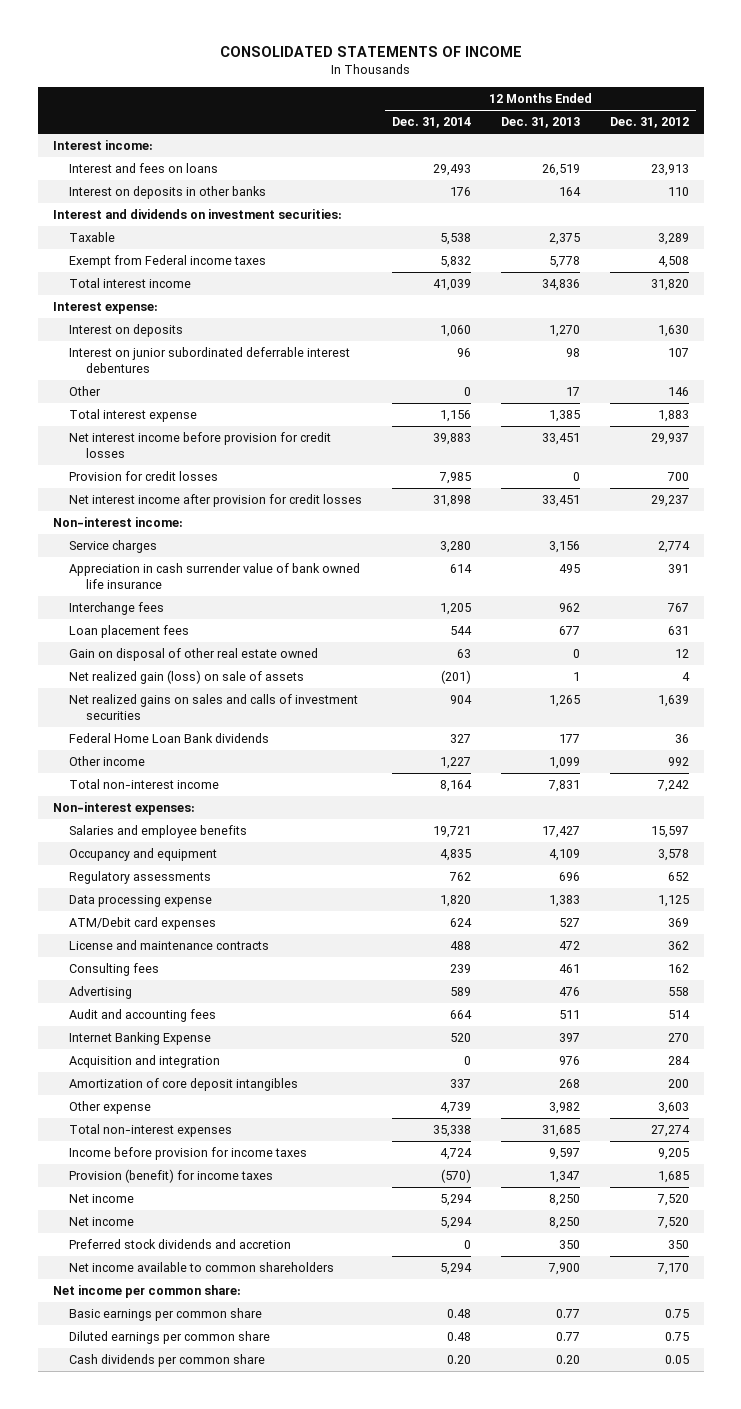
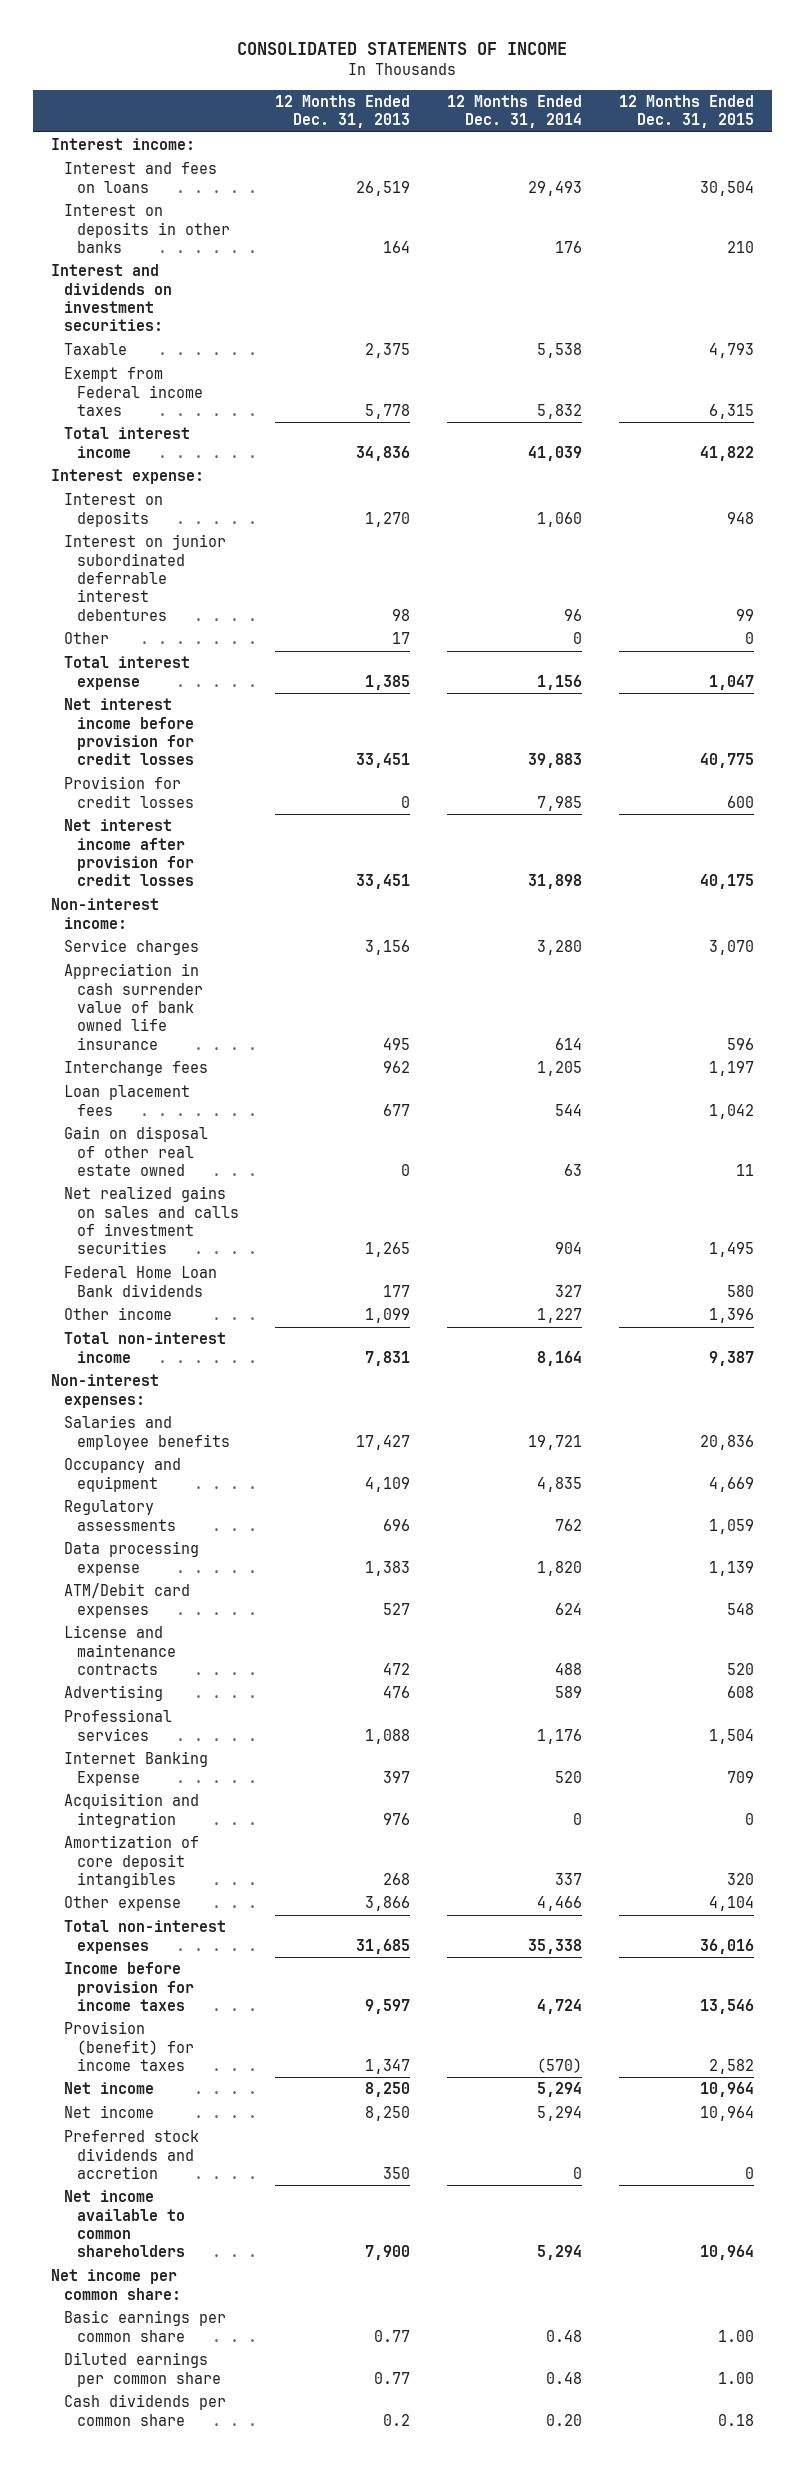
- | 12 Months Ended Dec. 31, 2014 | 12 Months Ended Dec. 31, 2013 | 12 Months Ended Dec. 31, 2012
+ | 12 Months Ended Dec. 31, 2013 | 12 Months Ended Dec. 31, 2014 | 12 Months Ended Dec. 31, 2015
- Net realized gain (loss) on sale of assets | (201) | 1 | 4
- Consulting fees | 239 | 461 | 162
- Audit and accounting fees | 664 | 511 | 514
+ Professional services | 1,088 | 1,176 | 1,504
- Other expense | 4,739 | 3,982 | 3,603
+ Other expense | 3,866 | 4,466 | 4,104
- Cash dividends per common share | 0.20 | 0.20 | 0.05
+ Cash dividends per common share | 0.2 | 0.20 | 0.18

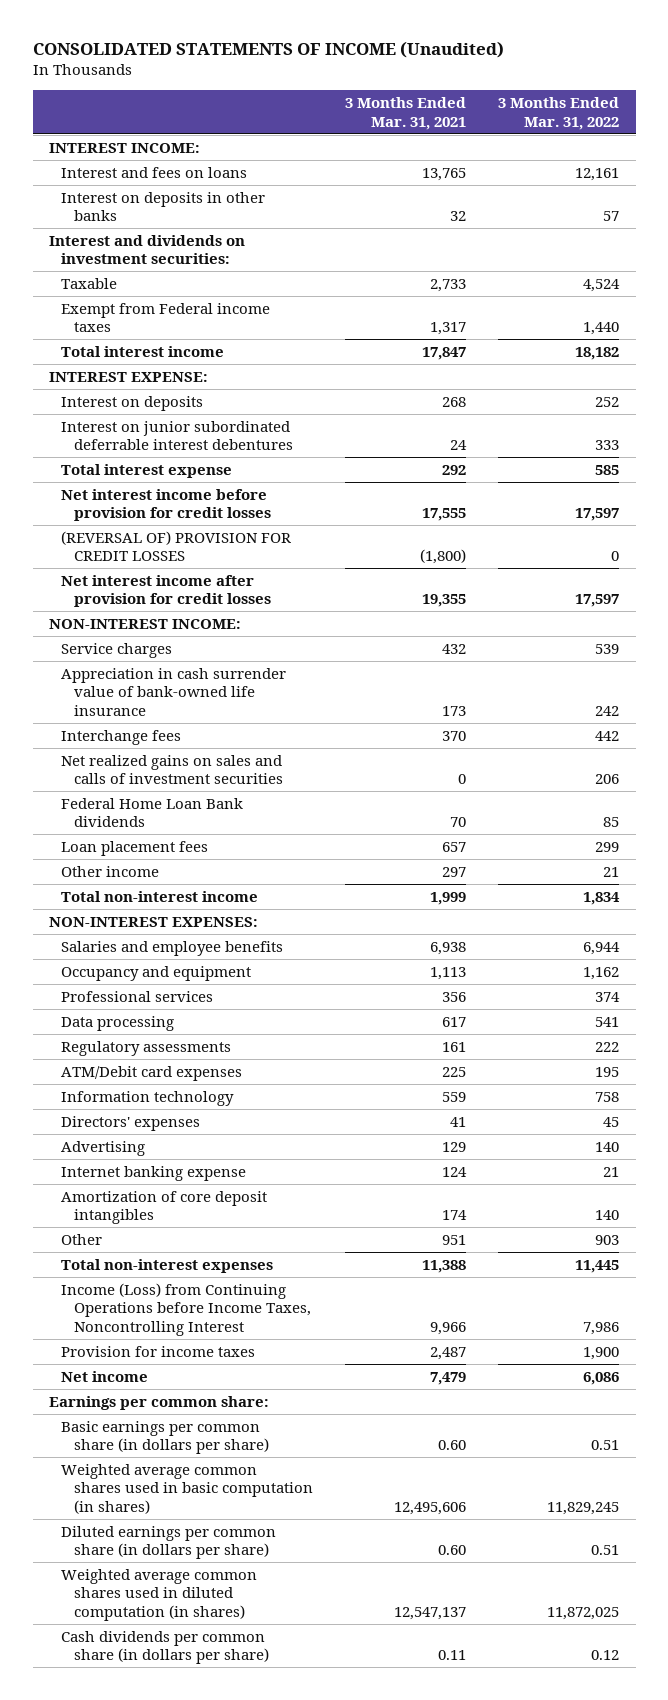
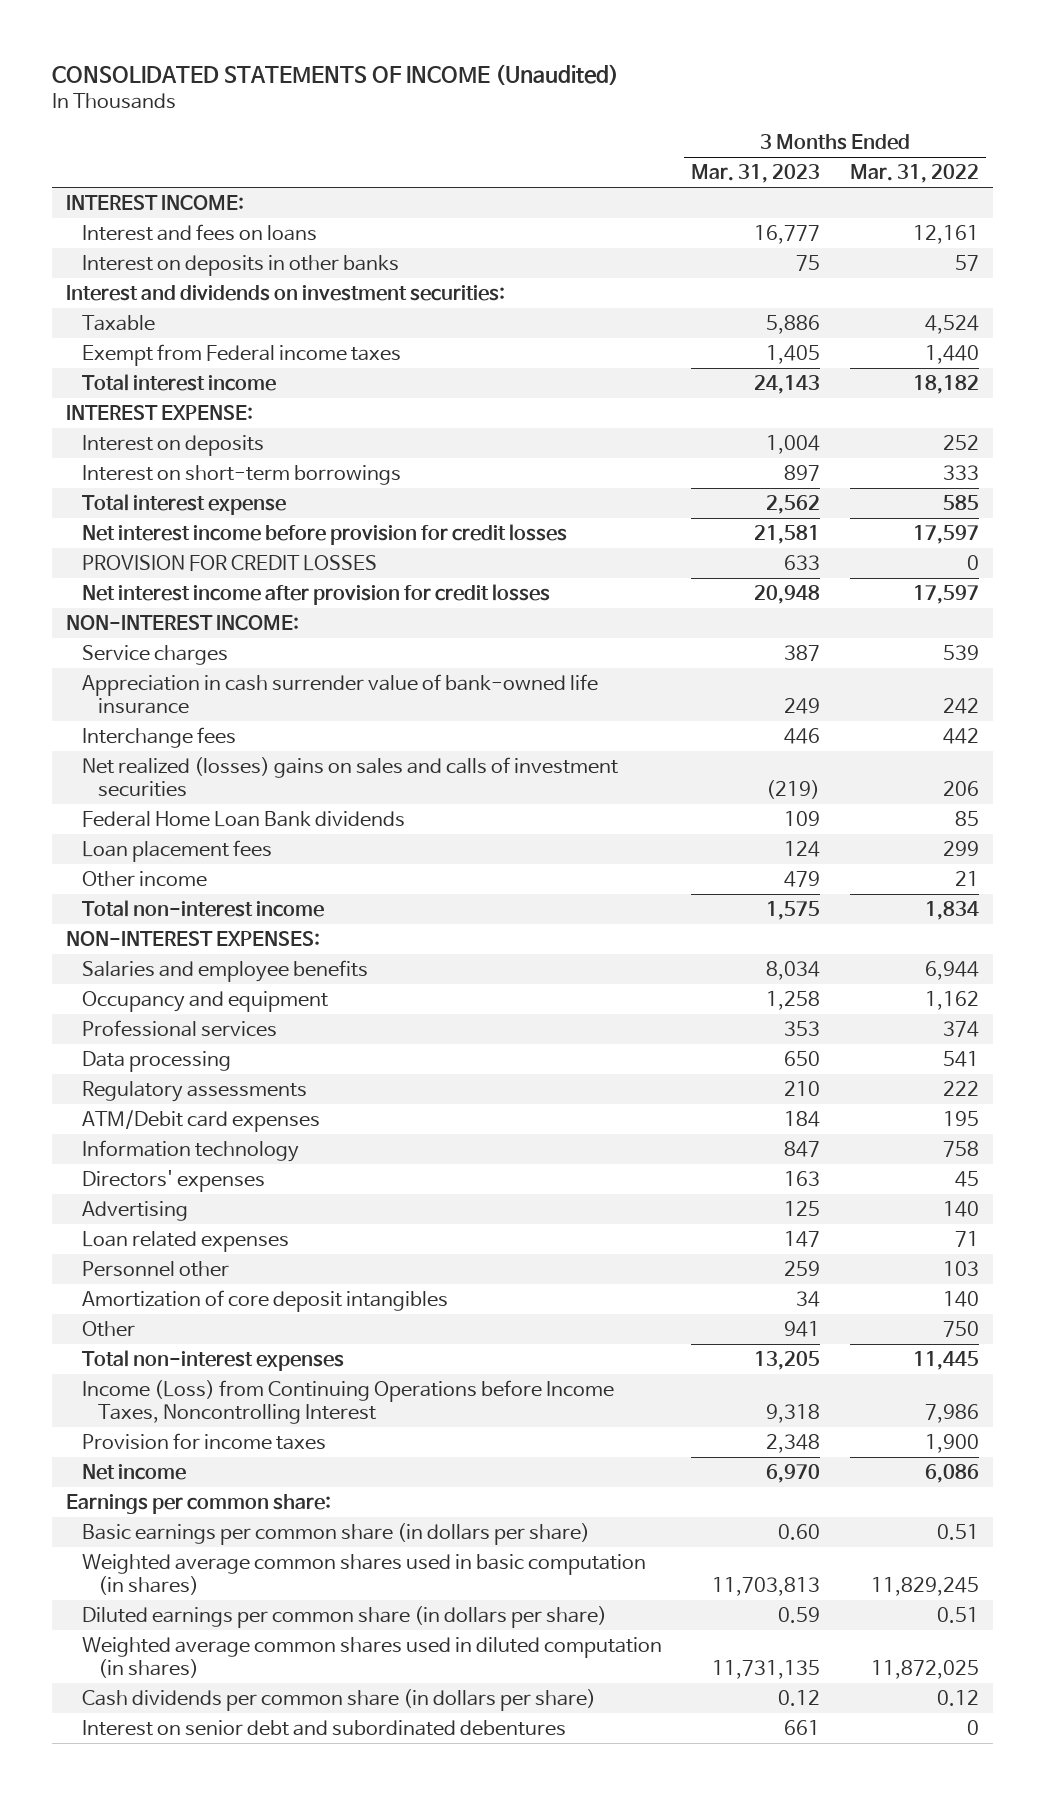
- | 3 Months Ended Mar. 31, 2021 | 3 Months Ended Mar. 31, 2022
+ | 3 Months Ended Mar. 31, 2023 | 3 Months Ended Mar. 31, 2022
- Interest on junior subordinated deferrable interest debentures | 24 | 333
+ Interest on short-term borrowings | 897 | 333
- (REVERSAL OF) PROVISION FOR CREDIT LOSSES | (1,800) | 0
+ PROVISION FOR CREDIT LOSSES | 633 | 0
- Net realized gains on sales and calls of investment securities | 0 | 206
+ Net realized (losses) gains on sales and calls of investment securities | (219) | 206
- Internet banking expense | 124 | 21
+ Loan related expenses | 147 | 71
+ Personnel other | 259 | 103
- Other | 951 | 903
+ Other | 941 | 750
+ Interest on senior debt and subordinated debentures | 661 | 0

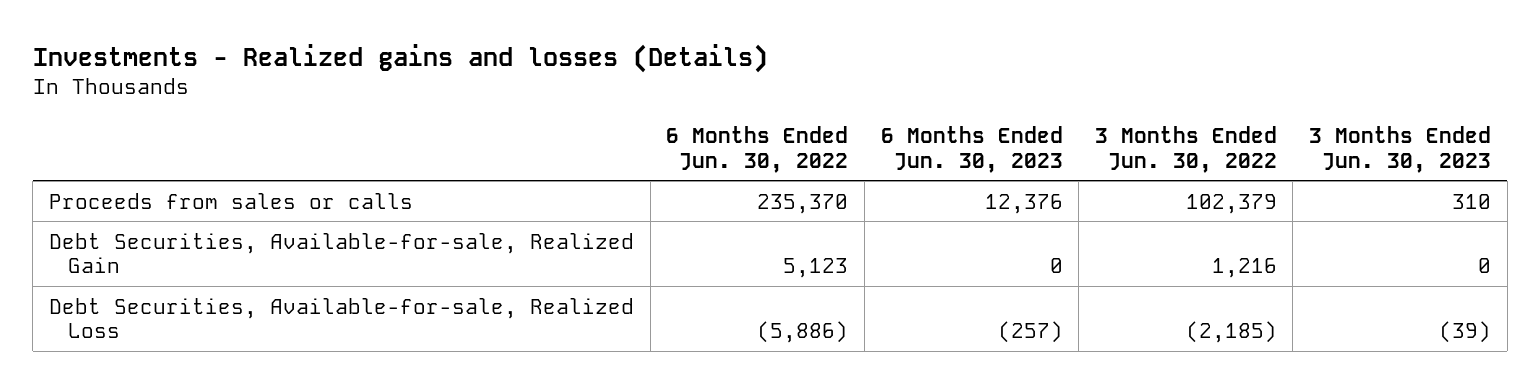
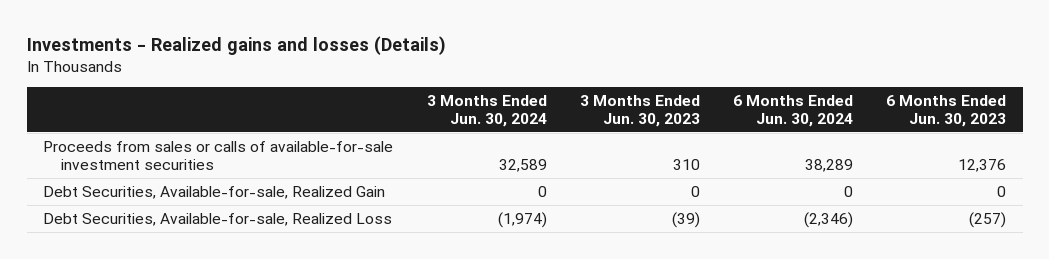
- | 6 Months Ended Jun. 30, 2022 | 6 Months Ended Jun. 30, 2023 | 3 Months Ended Jun. 30, 2022 | 3 Months Ended Jun. 30, 2023
+ | 3 Months Ended Jun. 30, 2024 | 3 Months Ended Jun. 30, 2023 | 6 Months Ended Jun. 30, 2024 | 6 Months Ended Jun. 30, 2023
- Proceeds from sales or calls | 235,370 | 12,376 | 102,379 | 310
+ Proceeds from sales or calls of available-for-sale investment securities | 32,589 | 310 | 38,289 | 12,376

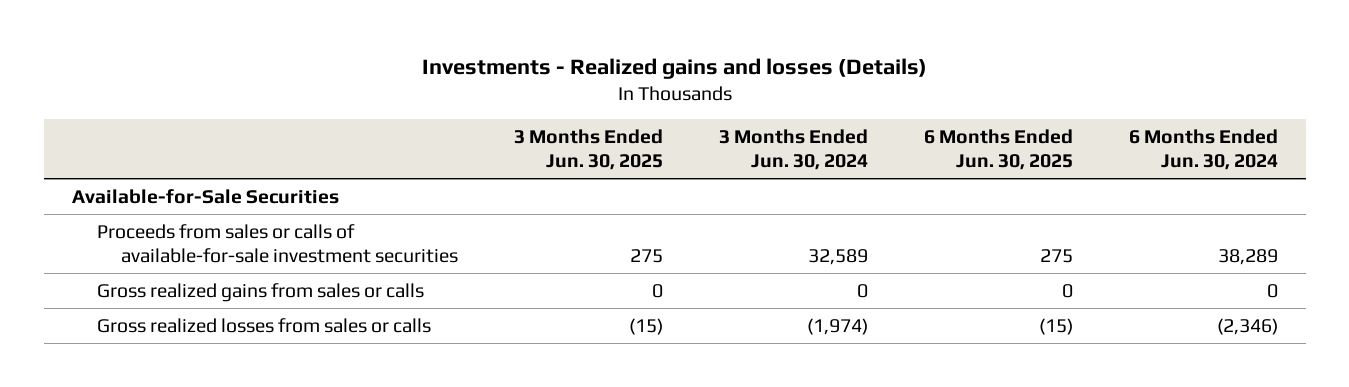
- | 3 Months Ended Jun. 30, 2024 | 3 Months Ended Jun. 30, 2023 | 6 Months Ended Jun. 30, 2024 | 6 Months Ended Jun. 30, 2023
+ | 3 Months Ended Jun. 30, 2025 | 3 Months Ended Jun. 30, 2024 | 6 Months Ended Jun. 30, 2025 | 6 Months Ended Jun. 30, 2024
+ Available-for-Sale Securities
- Debt Securities, Available-for-sale, Realized Gain | 0 | 0 | 0 | 0
- Debt Securities, Available-for-sale, Realized Loss | (1,974) | (39) | (2,346) | (257)
+ Gross realized gains from sales or calls | 0 | 0 | 0 | 0
+ Gross realized losses from sales or calls | (15) | (1,974) | (15) | (2,346)

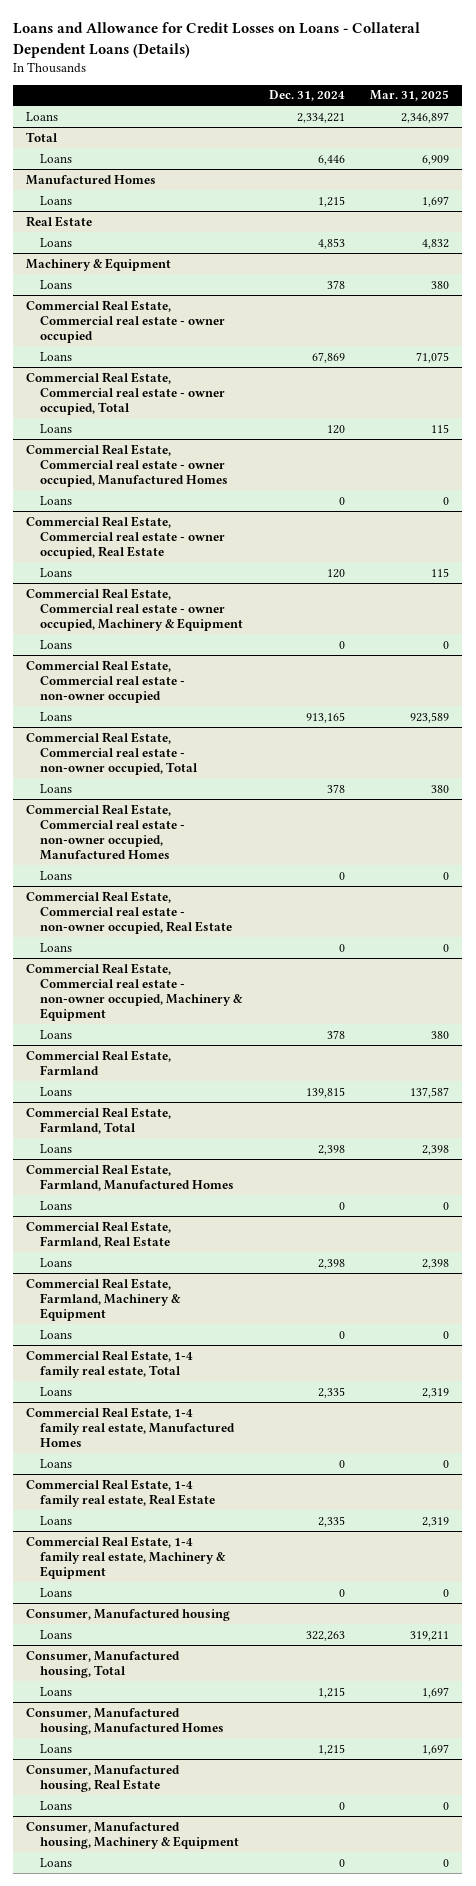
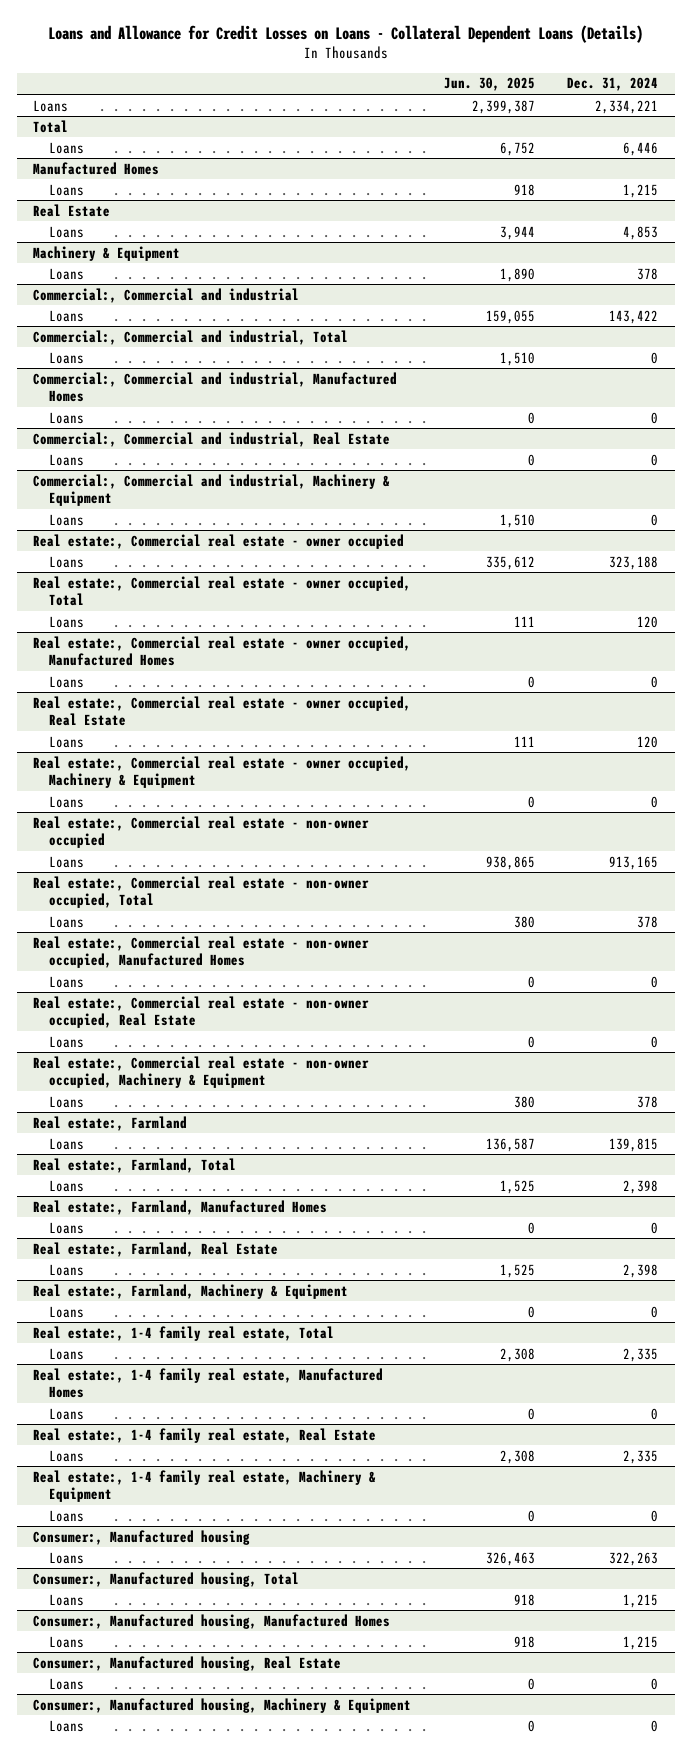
- | Dec. 31, 2024 | Mar. 31, 2025
+ | Jun. 30, 2025 | Dec. 31, 2024
- Commercial Real Estate, Commercial real estate - owner occupied
- Loans | 67,869 | 71,075
- Commercial Real Estate, Commercial real estate - owner occupied, Total
+ Commercial:, Commercial and industrial
+ Loans | 159,055 | 143,422
+ Commercial:, Commercial and industrial, Total
+ Loans | 1,510 | 0
+ Commercial:, Commercial and industrial, Manufactured Homes
+ Loans | 0 | 0
+ Commercial:, Commercial and industrial, Real Estate
+ Loans | 0 | 0
+ Commercial:, Commercial and industrial, Machinery & Equipment
+ Loans | 1,510 | 0
+ Real estate:, Commercial real estate - owner occupied
+ Loans | 335,612 | 323,188
+ Real estate:, Commercial real estate - owner occupied, Total
- Commercial Real Estate, Commercial real estate - owner occupied, Manufactured Homes
+ Real estate:, Commercial real estate - owner occupied, Manufactured Homes
- Commercial Real Estate, Commercial real estate - owner occupied, Real Estate
+ Real estate:, Commercial real estate - owner occupied, Real Estate
- Commercial Real Estate, Commercial real estate - owner occupied, Machinery & Equipment
+ Real estate:, Commercial real estate - owner occupied, Machinery & Equipment
- Commercial Real Estate, Commercial real estate - non-owner occupied
+ Real estate:, Commercial real estate - non-owner occupied
- Commercial Real Estate, Commercial real estate - non-owner occupied, Total
+ Real estate:, Commercial real estate - non-owner occupied, Total
- Commercial Real Estate, Commercial real estate - non-owner occupied, Manufactured Homes
+ Real estate:, Commercial real estate - non-owner occupied, Manufactured Homes
- Commercial Real Estate, Commercial real estate - non-owner occupied, Real Estate
+ Real estate:, Commercial real estate - non-owner occupied, Real Estate
- Commercial Real Estate, Commercial real estate - non-owner occupied, Machinery & Equipment
+ Real estate:, Commercial real estate - non-owner occupied, Machinery & Equipment
- Commercial Real Estate, Farmland
+ Real estate:, Farmland
- Commercial Real Estate, Farmland, Total
+ Real estate:, Farmland, Total
- Commercial Real Estate, Farmland, Manufactured Homes
+ Real estate:, Farmland, Manufactured Homes
- Commercial Real Estate, Farmland, Real Estate
+ Real estate:, Farmland, Real Estate
- Commercial Real Estate, Farmland, Machinery & Equipment
+ Real estate:, Farmland, Machinery & Equipment
- Commercial Real Estate, 1-4 family real estate, Total
+ Real estate:, 1-4 family real estate, Total
- Commercial Real Estate, 1-4 family real estate, Manufactured Homes
+ Real estate:, 1-4 family real estate, Manufactured Homes
- Commercial Real Estate, 1-4 family real estate, Real Estate
+ Real estate:, 1-4 family real estate, Real Estate
- Commercial Real Estate, 1-4 family real estate, Machinery & Equipment
+ Real estate:, 1-4 family real estate, Machinery & Equipment
- Consumer, Manufactured housing
+ Consumer:, Manufactured housing
- Consumer, Manufactured housing, Total
+ Consumer:, Manufactured housing, Total
- Consumer, Manufactured housing, Manufactured Homes
+ Consumer:, Manufactured housing, Manufactured Homes
- Consumer, Manufactured housing, Real Estate
+ Consumer:, Manufactured housing, Real Estate
- Consumer, Manufactured housing, Machinery & Equipment
+ Consumer:, Manufactured housing, Machinery & Equipment

